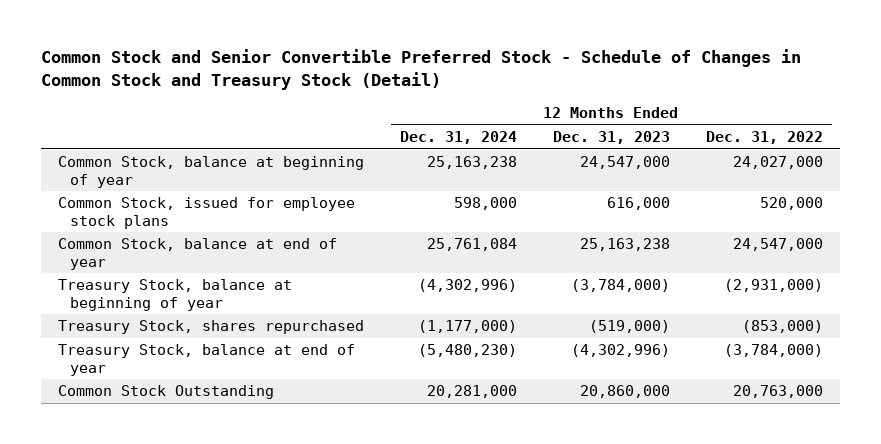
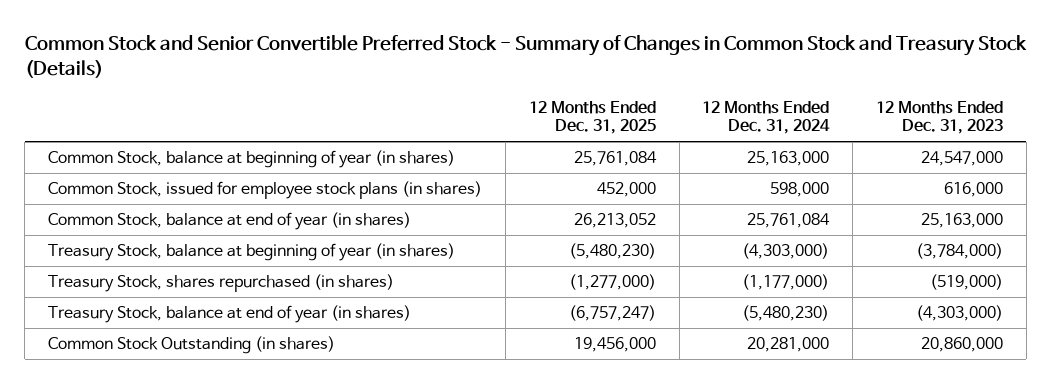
- Common Stock and Senior Convertible Preferred Stock - Schedule of Changes in Common Stock and Treasury Stock (Detail)
+ Common Stock and Senior Convertible Preferred Stock - Summary of Changes in Common Stock and Treasury Stock (Details)
- | 12 Months Ended Dec. 31, 2024 | 12 Months Ended Dec. 31, 2023 | 12 Months Ended Dec. 31, 2022
+ | 12 Months Ended Dec. 31, 2025 | 12 Months Ended Dec. 31, 2024 | 12 Months Ended Dec. 31, 2023
- Common Stock, balance at beginning of year | 25,163,238 | 24,547,000 | 24,027,000
- Common Stock, issued for employee stock plans | 598,000 | 616,000 | 520,000
- Common Stock, balance at end of year | 25,761,084 | 25,163,238 | 24,547,000
- Treasury Stock, balance at beginning of year | (4,302,996) | (3,784,000) | (2,931,000)
- Treasury Stock, shares repurchased | (1,177,000) | (519,000) | (853,000)
- Treasury Stock, balance at end of year | (5,480,230) | (4,302,996) | (3,784,000)
- Common Stock Outstanding | 20,281,000 | 20,860,000 | 20,763,000
+ Common Stock, balance at beginning of year (in shares) | 25,761,084 | 25,163,000 | 24,547,000
+ Common Stock, issued for employee stock plans (in shares) | 452,000 | 598,000 | 616,000
+ Common Stock, balance at end of year (in shares) | 26,213,052 | 25,761,084 | 25,163,000
+ Treasury Stock, balance at beginning of year (in shares) | (5,480,230) | (4,303,000) | (3,784,000)
+ Treasury Stock, shares repurchased (in shares) | (1,277,000) | (1,177,000) | (519,000)
+ Treasury Stock, balance at end of year (in shares) | (6,757,247) | (5,480,230) | (4,303,000)
+ Common Stock Outstanding (in shares) | 19,456,000 | 20,281,000 | 20,860,000

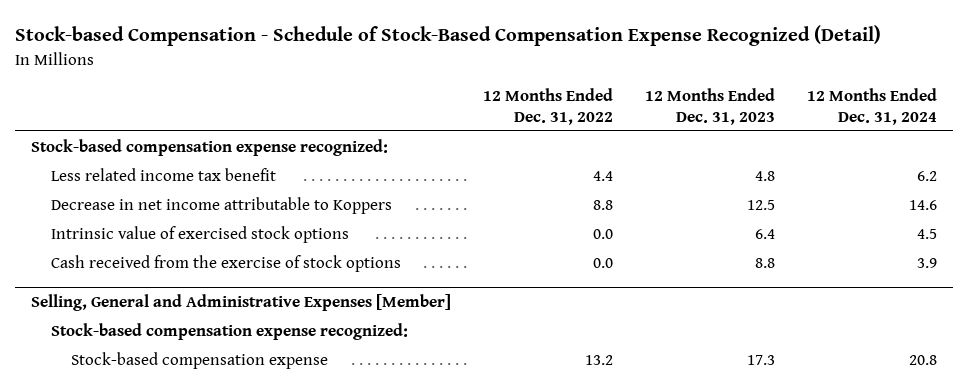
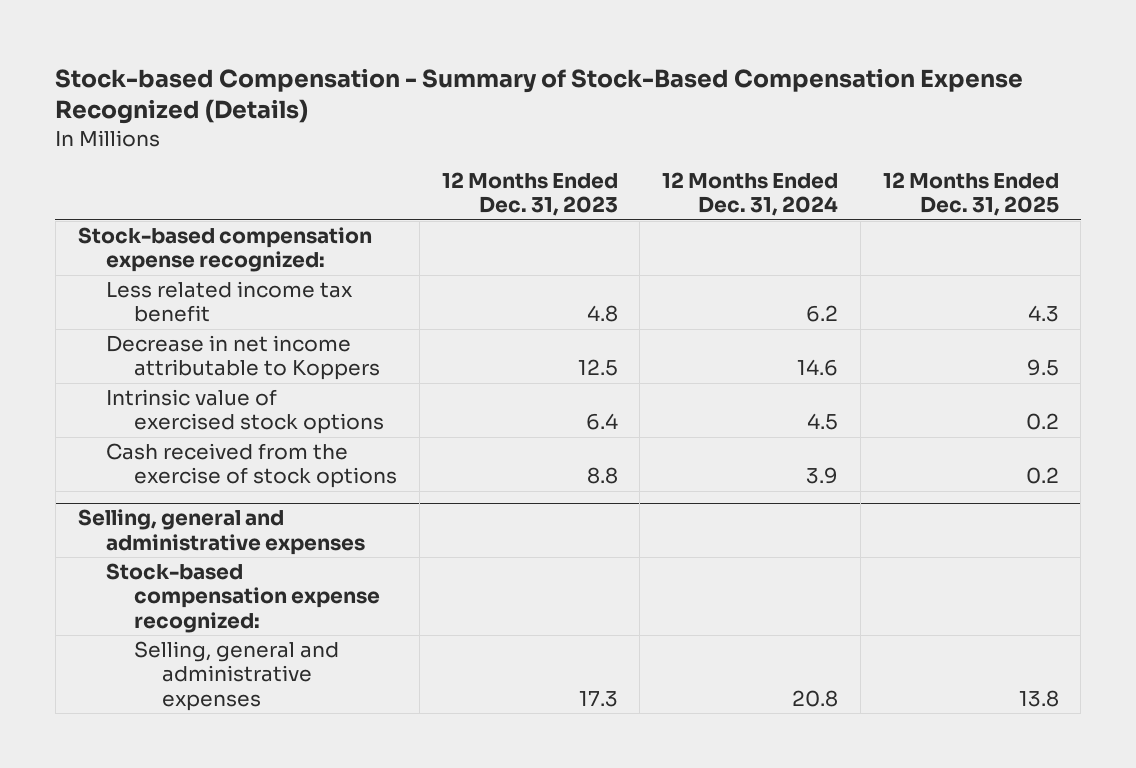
- Stock-based Compensation - Schedule of Stock-Based Compensation Expense Recognized (Detail)
+ Stock-based Compensation - Summary of Stock-Based Compensation Expense Recognized (Details)
- | 12 Months Ended Dec. 31, 2022 | 12 Months Ended Dec. 31, 2023 | 12 Months Ended Dec. 31, 2024
+ | 12 Months Ended Dec. 31, 2023 | 12 Months Ended Dec. 31, 2024 | 12 Months Ended Dec. 31, 2025
- Selling, General and Administrative Expenses [Member]
+ Selling, general and administrative expenses
- Stock-based compensation expense | 13.2 | 17.3 | 20.8
+ Selling, general and administrative expenses | 17.3 | 20.8 | 13.8

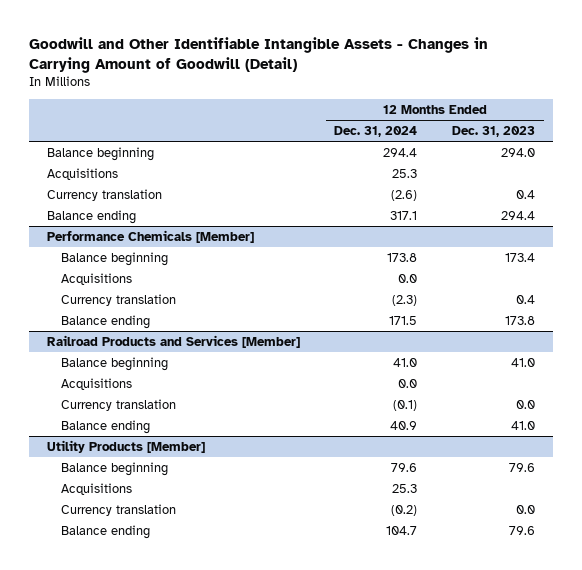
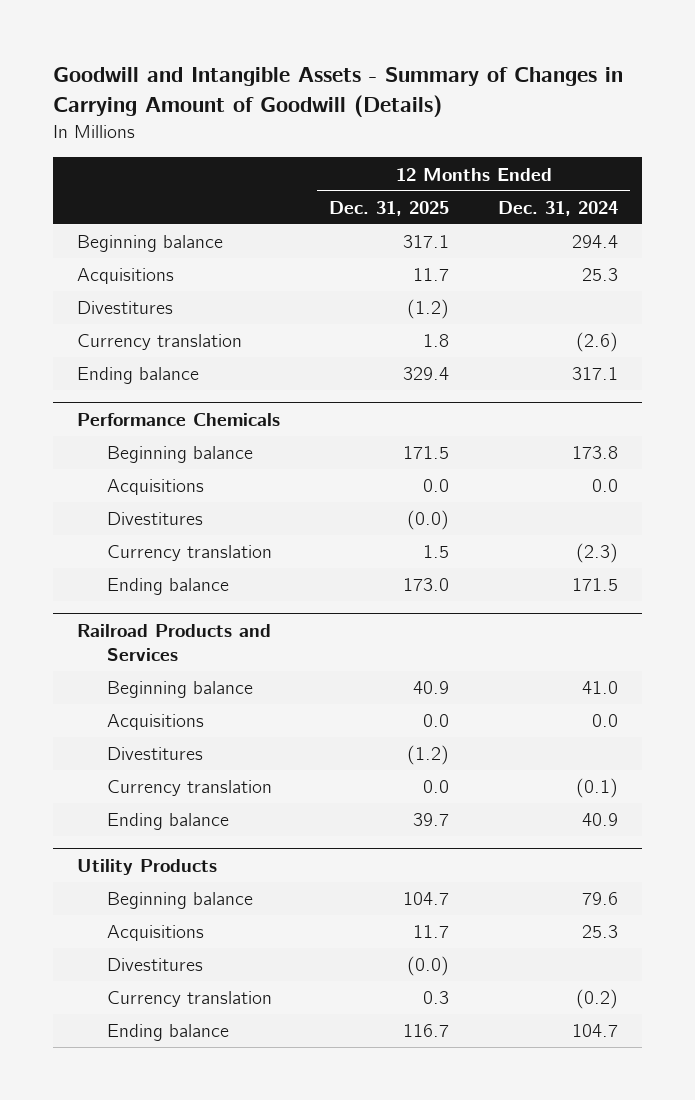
- Goodwill and Other Identifiable Intangible Assets - Changes in Carrying Amount of Goodwill (Detail)
+ Goodwill and Intangible Assets - Summary of Changes in Carrying Amount of Goodwill (Details)
- | 12 Months Ended Dec. 31, 2024 | 12 Months Ended Dec. 31, 2023
+ | 12 Months Ended Dec. 31, 2025 | 12 Months Ended Dec. 31, 2024
- Balance beginning | 294.4 | 294.0
+ Beginning balance | 317.1 | 294.4
+ Divestitures | (1.2) |
- Balance ending | 317.1 | 294.4
- Performance Chemicals [Member]
- Balance beginning | 173.8 | 173.4
+ Ending balance | 329.4 | 317.1
+ Performance Chemicals
+ Beginning balance | 171.5 | 173.8
+ Divestitures | (0.0) |
- Balance ending | 171.5 | 173.8
- Railroad Products and Services [Member]
- Balance beginning | 41.0 | 41.0
+ Ending balance | 173.0 | 171.5
+ Railroad Products and Services
+ Beginning balance | 40.9 | 41.0
+ Divestitures | (1.2) |
- Balance ending | 40.9 | 41.0
- Utility Products [Member]
- Balance beginning | 79.6 | 79.6
+ Ending balance | 39.7 | 40.9
+ Utility Products
+ Beginning balance | 104.7 | 79.6
+ Divestitures | (0.0) |
- Balance ending | 104.7 | 79.6
+ Ending balance | 116.7 | 104.7

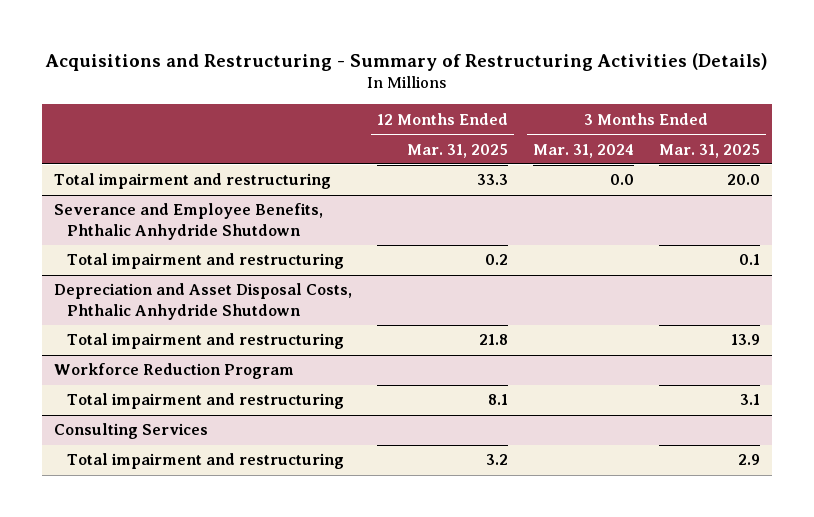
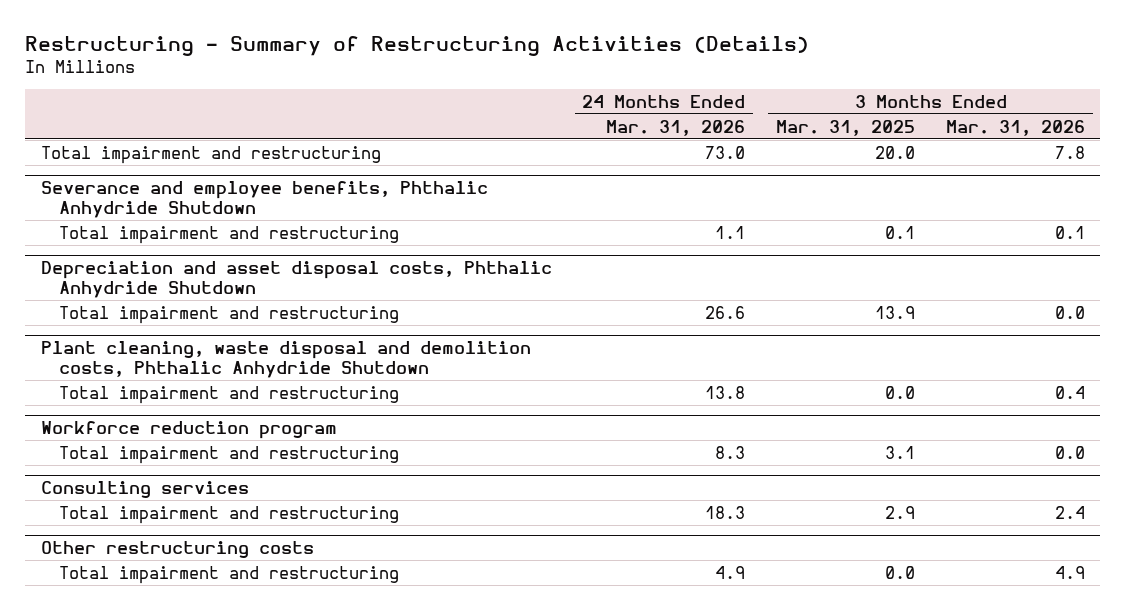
- Acquisitions and Restructuring - Summary of Restructuring Activities (Details)
+ Restructuring - Summary of Restructuring Activities (Details)
- | 12 Months Ended Mar. 31, 2025 | 3 Months Ended Mar. 31, 2024 | 3 Months Ended Mar. 31, 2025
+ | 24 Months Ended Mar. 31, 2026 | 3 Months Ended Mar. 31, 2025 | 3 Months Ended Mar. 31, 2026
- Severance and Employee Benefits, Phthalic Anhydride Shutdown
+ Severance and employee benefits, Phthalic Anhydride Shutdown
- Depreciation and Asset Disposal Costs, Phthalic Anhydride Shutdown
+ Depreciation and asset disposal costs, Phthalic Anhydride Shutdown
- Workforce Reduction Program
+ Plant cleaning, waste disposal and demolition costs, Phthalic Anhydride Shutdown
+ Total impairment and restructuring | 13.8 | 0.0 | 0.4
+ Workforce reduction program
- Consulting Services
+ Consulting services
+ Other restructuring costs
+ Total impairment and restructuring | 4.9 | 0.0 | 4.9

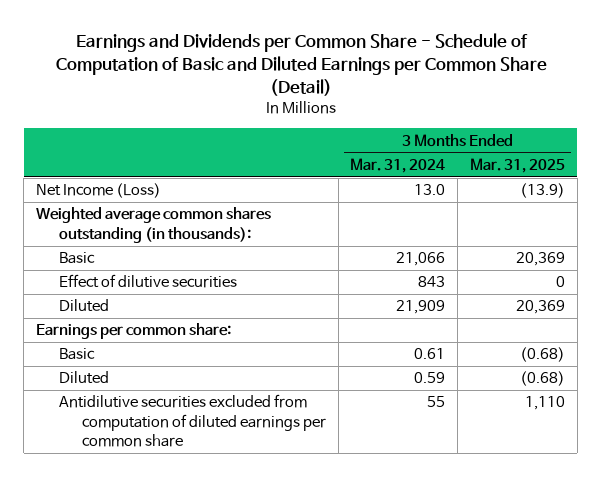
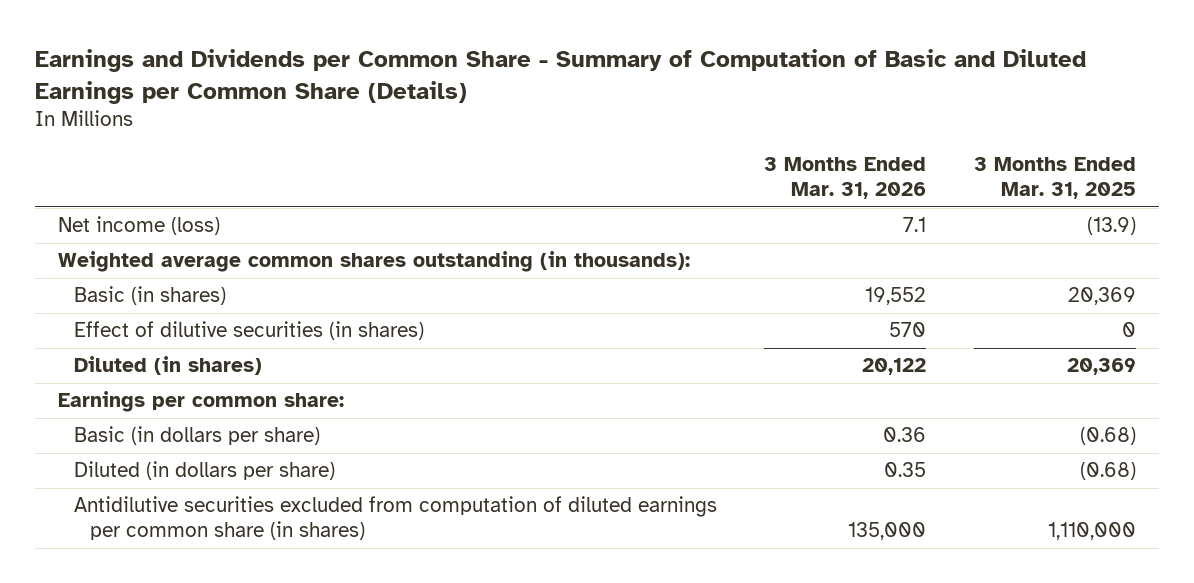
- Earnings and Dividends per Common Share - Schedule of Computation of Basic and Diluted Earnings per Common Share (Detail)
+ Earnings and Dividends per Common Share - Summary of Computation of Basic and Diluted Earnings per Common Share (Details)
- | 3 Months Ended Mar. 31, 2024 | 3 Months Ended Mar. 31, 2025
+ | 3 Months Ended Mar. 31, 2026 | 3 Months Ended Mar. 31, 2025
- Net Income (Loss) | 13.0 | (13.9)
+ Net income (loss) | 7.1 | (13.9)
- Basic | 21,066 | 20,369
- Effect of dilutive securities | 843 | 0
- Diluted | 21,909 | 20,369
+ Basic (in shares) | 19,552 | 20,369
+ Effect of dilutive securities (in shares) | 570 | 0
+ Diluted (in shares) | 20,122 | 20,369
- Basic | 0.61 | (0.68)
- Diluted | 0.59 | (0.68)
- Antidilutive securities excluded from computation of diluted earnings per common share | 55 | 1,110
+ Basic (in dollars per share) | 0.36 | (0.68)
+ Diluted (in dollars per share) | 0.35 | (0.68)
+ Antidilutive securities excluded from computation of diluted earnings per common share (in shares) | 135,000 | 1,110,000

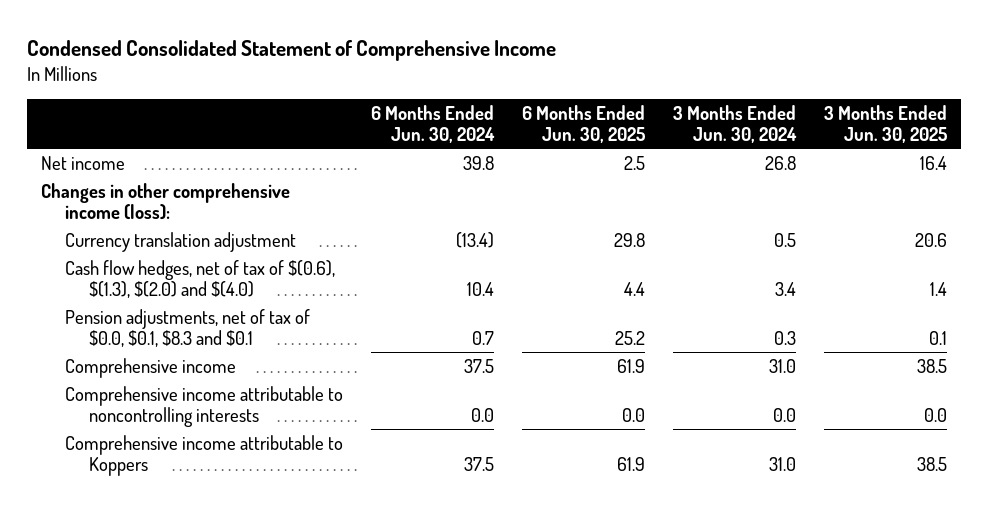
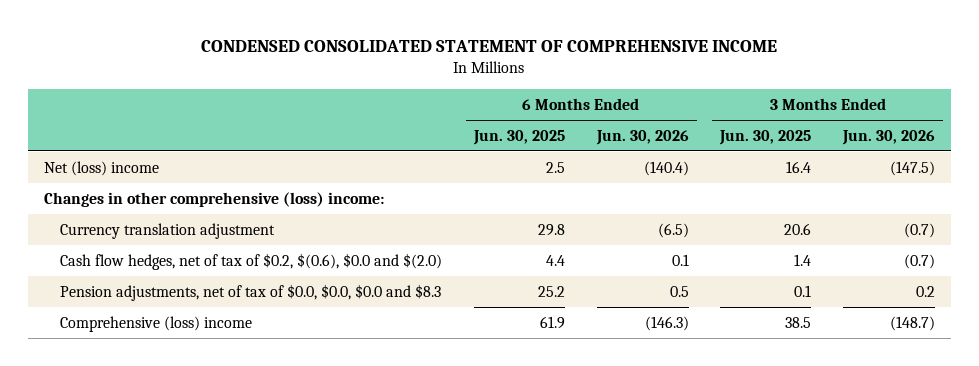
- Condensed Consolidated Statement of Comprehensive Income
+ CONDENSED CONSOLIDATED STATEMENT OF COMPREHENSIVE INCOME
- | 6 Months Ended Jun. 30, 2024 | 6 Months Ended Jun. 30, 2025 | 3 Months Ended Jun. 30, 2024 | 3 Months Ended Jun. 30, 2025
+ | 6 Months Ended Jun. 30, 2025 | 6 Months Ended Jun. 30, 2026 | 3 Months Ended Jun. 30, 2025 | 3 Months Ended Jun. 30, 2026
- Net income | 39.8 | 2.5 | 26.8 | 16.4
- Changes in other comprehensive income (loss):
+ Net (loss) income | 2.5 | (140.4) | 16.4 | (147.5)
+ Changes in other comprehensive (loss) income:
- Cash flow hedges, net of tax of $(0.6), $(1.3), $(2.0) and $(4.0) | 10.4 | 4.4 | 3.4 | 1.4
- Pension adjustments, net of tax of $0.0, $0.1, $8.3 and $0.1 | 0.7 | 25.2 | 0.3 | 0.1
- Comprehensive income | 37.5 | 61.9 | 31.0 | 38.5
- Comprehensive income attributable to noncontrolling interests | 0.0 | 0.0 | 0.0 | 0.0
- Comprehensive income attributable to Koppers | 37.5 | 61.9 | 31.0 | 38.5
+ Cash flow hedges, net of tax of $0.2, $(0.6), $0.0 and $(2.0) | 4.4 | 0.1 | 1.4 | (0.7)
+ Pension adjustments, net of tax of $0.0, $0.0, $0.0 and $8.3 | 25.2 | 0.5 | 0.1 | 0.2
+ Comprehensive (loss) income | 61.9 | (146.3) | 38.5 | (148.7)

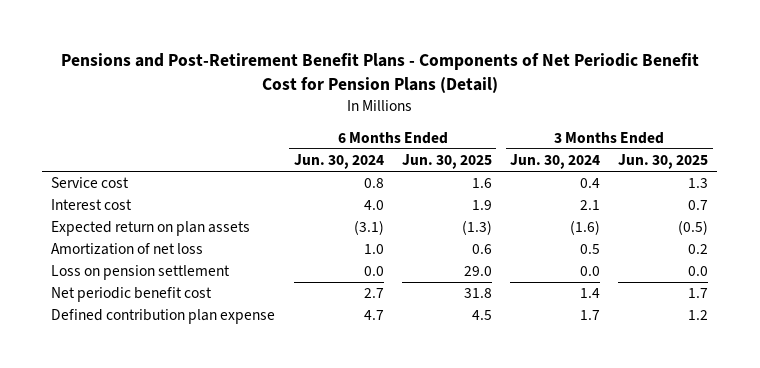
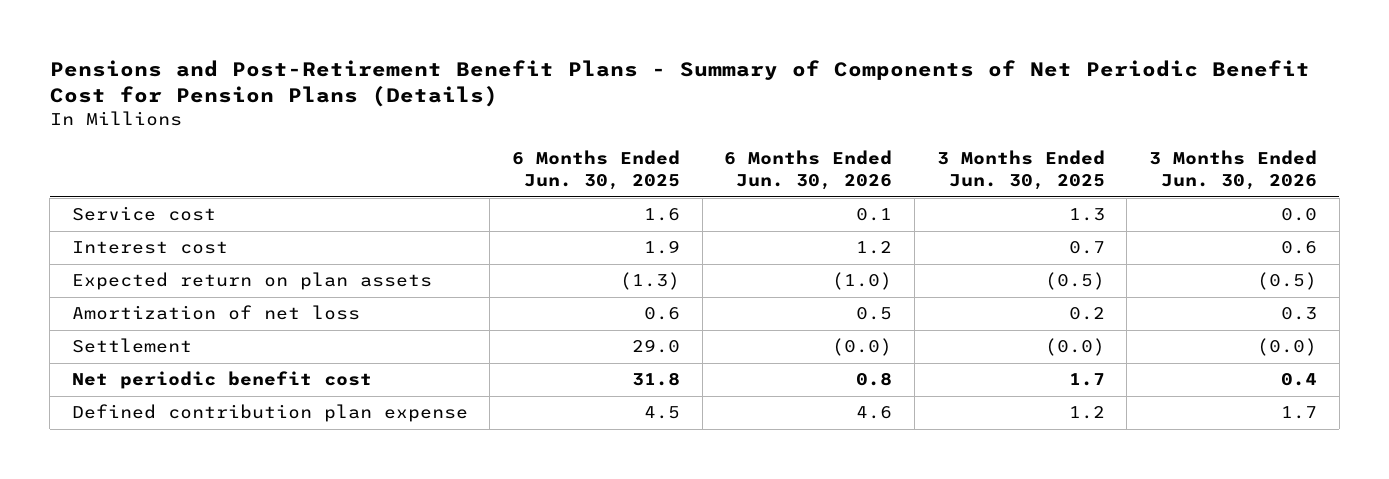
- Pensions and Post-Retirement Benefit Plans - Components of Net Periodic Benefit Cost for Pension Plans (Detail)
+ Pensions and Post-Retirement Benefit Plans - Summary of Components of Net Periodic Benefit Cost for Pension Plans (Details)
- | 6 Months Ended Jun. 30, 2024 | 6 Months Ended Jun. 30, 2025 | 3 Months Ended Jun. 30, 2024 | 3 Months Ended Jun. 30, 2025
+ | 6 Months Ended Jun. 30, 2025 | 6 Months Ended Jun. 30, 2026 | 3 Months Ended Jun. 30, 2025 | 3 Months Ended Jun. 30, 2026
- Loss on pension settlement | 0.0 | 29.0 | 0.0 | 0.0
+ Settlement | 29.0 | (0.0) | (0.0) | (0.0)

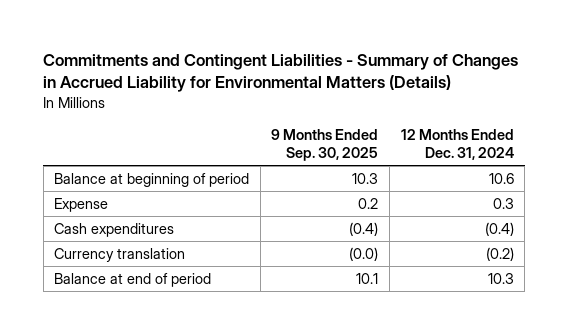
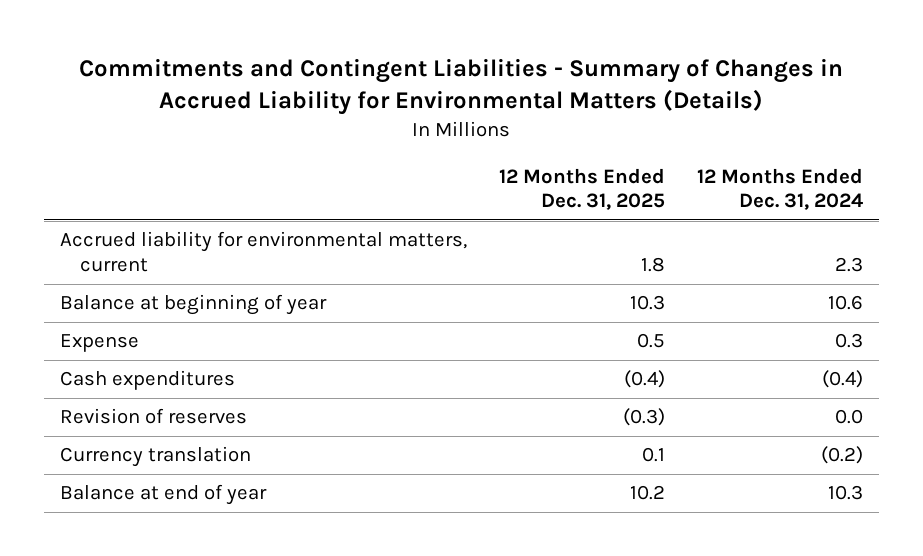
- | 9 Months Ended Sep. 30, 2025 | 12 Months Ended Dec. 31, 2024
+ | 12 Months Ended Dec. 31, 2025 | 12 Months Ended Dec. 31, 2024
- Balance at beginning of period | 10.3 | 10.6
+ Accrued liability for environmental matters, current | 1.8 | 2.3
+ Balance at beginning of year | 10.3 | 10.6
+ Revision of reserves | (0.3) | 0.0
- Balance at end of period | 10.1 | 10.3
+ Balance at end of year | 10.2 | 10.3

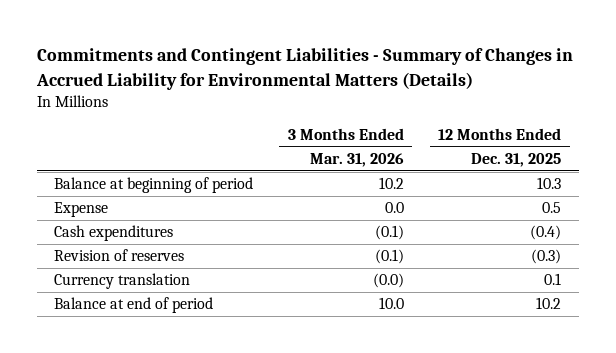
- | 12 Months Ended Dec. 31, 2025 | 12 Months Ended Dec. 31, 2024
+ | 3 Months Ended Mar. 31, 2026 | 12 Months Ended Dec. 31, 2025
- Accrued liability for environmental matters, current | 1.8 | 2.3
- Balance at beginning of year | 10.3 | 10.6
+ Balance at beginning of period | 10.2 | 10.3
- Balance at end of year | 10.2 | 10.3
+ Balance at end of period | 10.0 | 10.2

